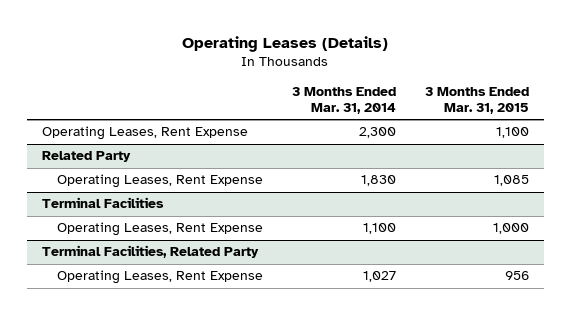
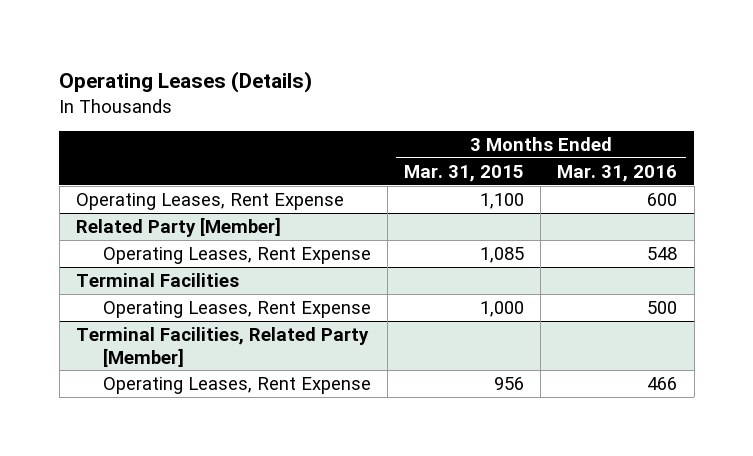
- | 3 Months Ended Mar. 31, 2014 | 3 Months Ended Mar. 31, 2015
+ | 3 Months Ended Mar. 31, 2015 | 3 Months Ended Mar. 31, 2016
- Related Party
+ Related Party [Member]
- Terminal Facilities, Related Party
+ Terminal Facilities, Related Party [Member]

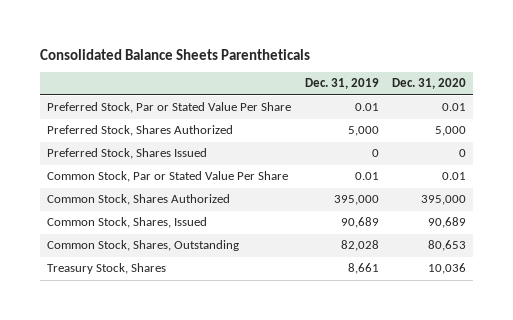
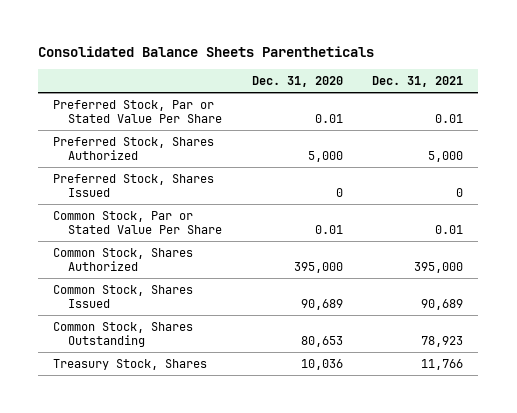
- | Dec. 31, 2019 | Dec. 31, 2020
+ | Dec. 31, 2020 | Dec. 31, 2021
- Common Stock, Shares, Issued | 90,689 | 90,689
- Common Stock, Shares, Outstanding | 82,028 | 80,653
+ Common Stock, Shares Issued | 90,689 | 90,689
+ Common Stock, Shares Outstanding | 80,653 | 78,923

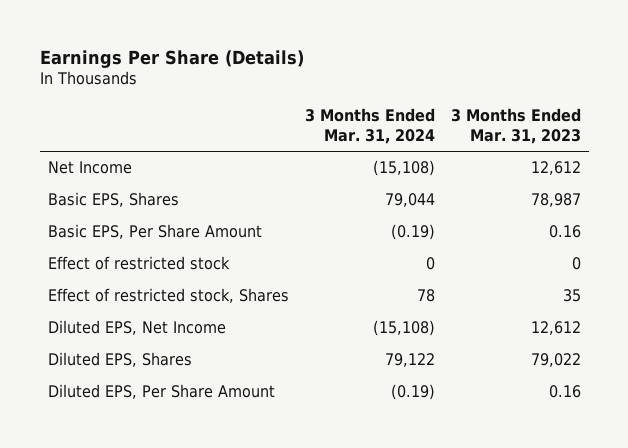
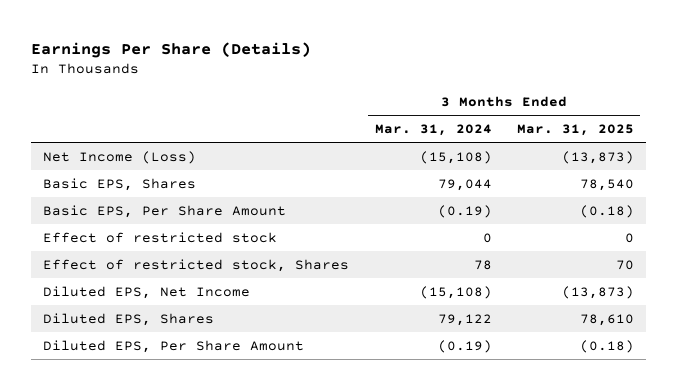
- | 3 Months Ended Mar. 31, 2024 | 3 Months Ended Mar. 31, 2023
+ | 3 Months Ended Mar. 31, 2024 | 3 Months Ended Mar. 31, 2025
- Net Income | (15,108) | 12,612
+ Net Income (Loss) | (15,108) | (13,873)

